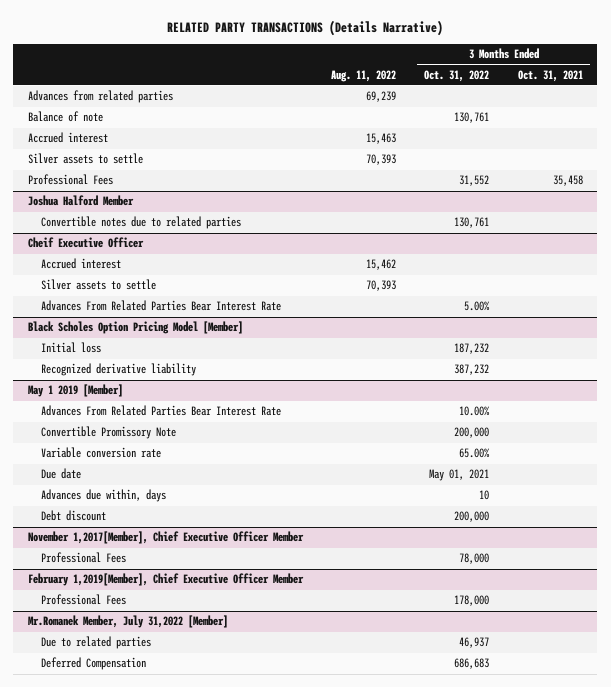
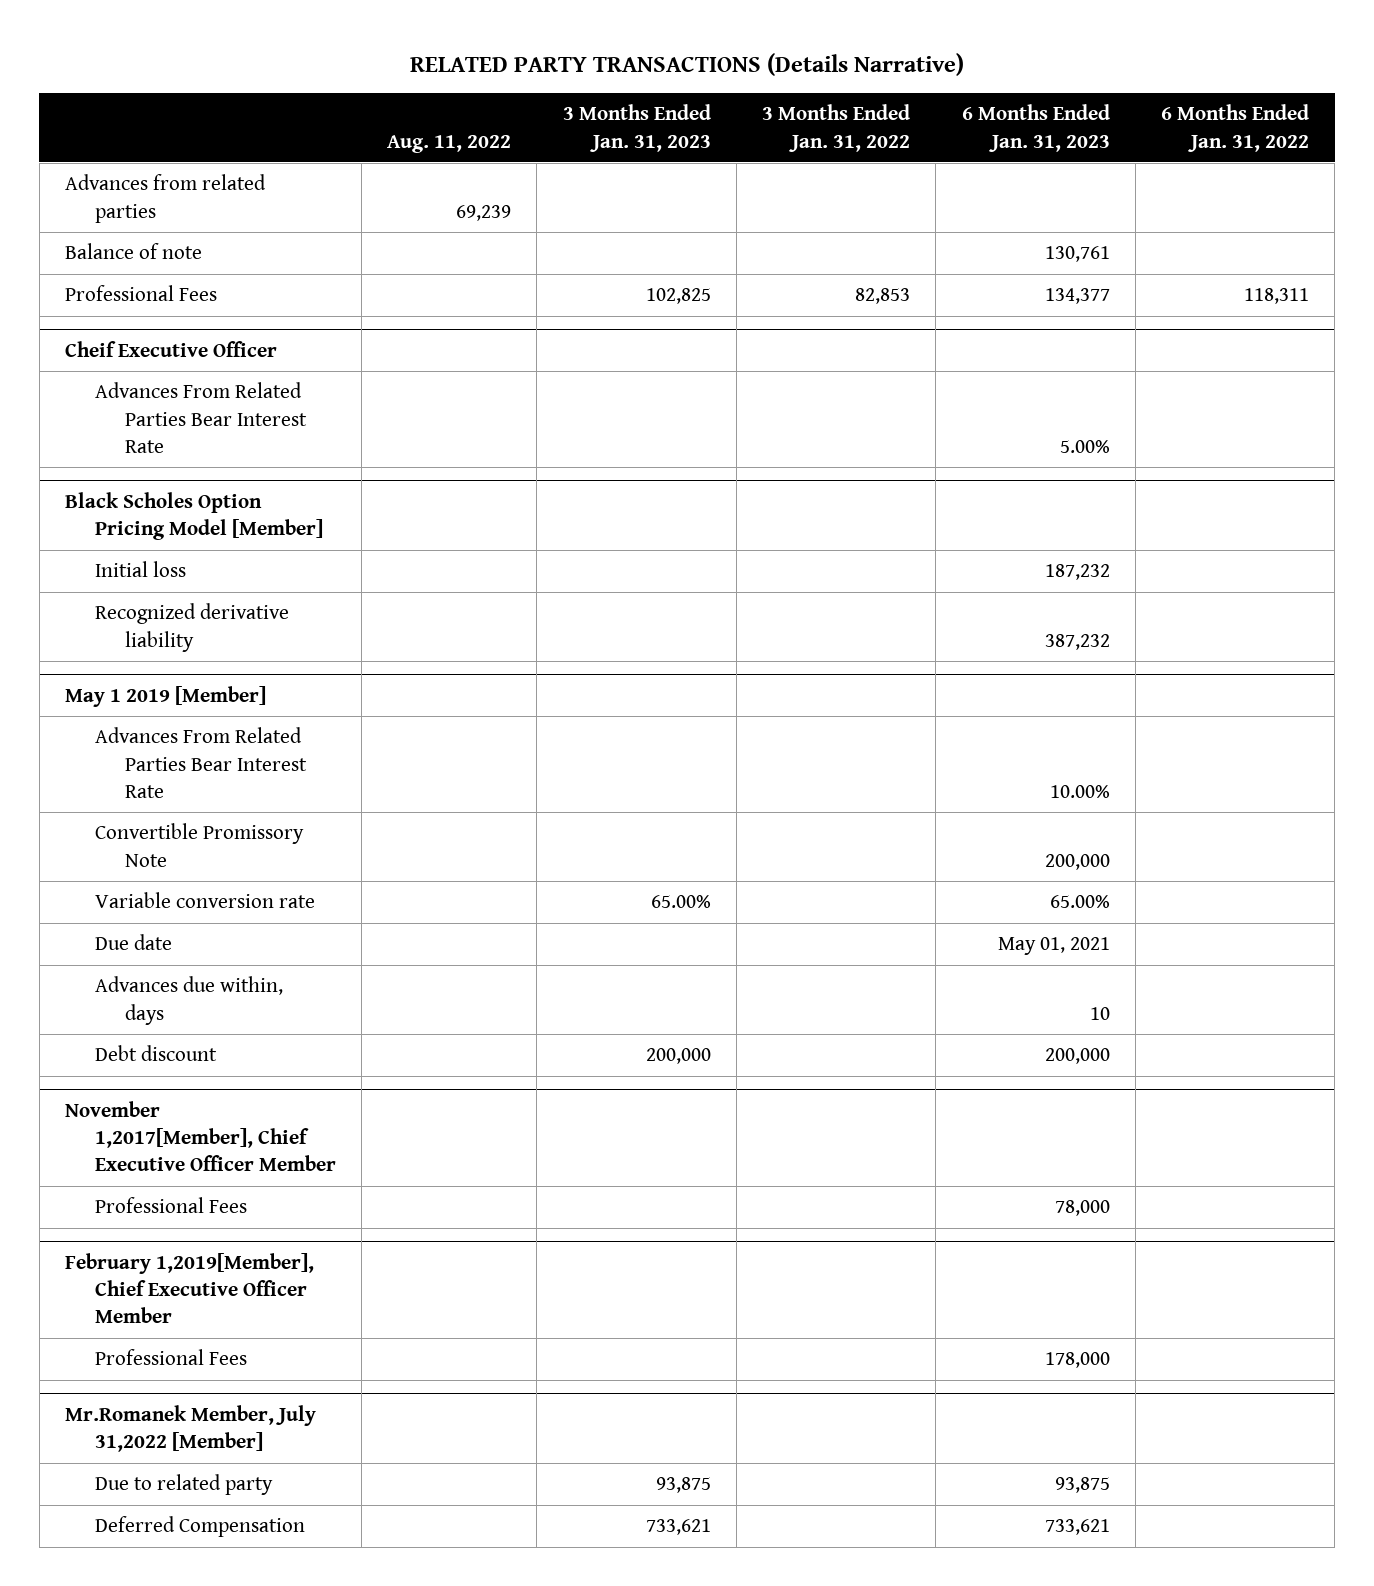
- | Aug. 11, 2022 | 3 Months Ended Oct. 31, 2022 | 3 Months Ended Oct. 31, 2021
+ | Aug. 11, 2022 | 3 Months Ended Jan. 31, 2023 | 3 Months Ended Jan. 31, 2022 | 6 Months Ended Jan. 31, 2023 | 6 Months Ended Jan. 31, 2022
- Accrued interest | 15,463 | |
- Silver assets to settle | 70,393 | |
- Joshua Halford Member
- Convertible notes due to related parties | | 130,761 |
@ Cheif Executive Officer
- Accrued interest | 15,462 | |
- Silver assets to settle | 70,393 | |
@ Mr.Romanek Member, July 31,2022 [Member]
- Due to related parties | | 46,937 |
+ Due to related party | | 93,875 | | 93,875 |

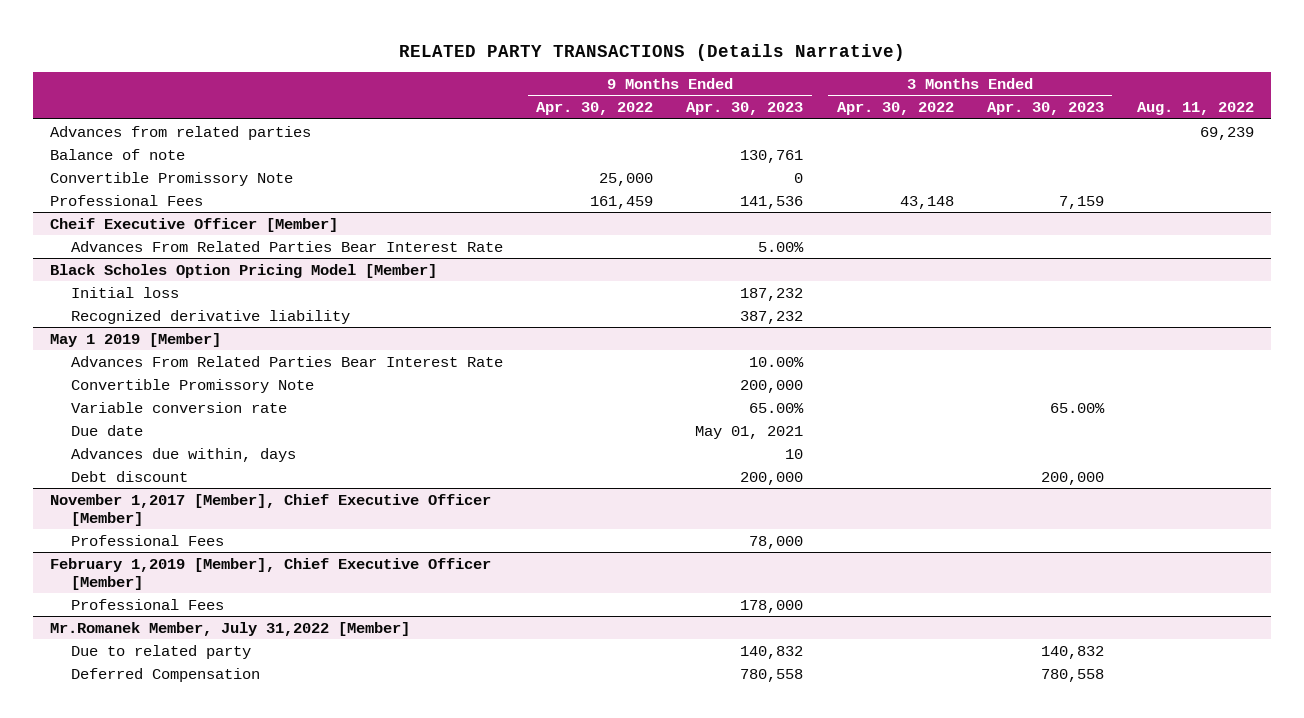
- | Aug. 11, 2022 | 3 Months Ended Jan. 31, 2023 | 3 Months Ended Jan. 31, 2022 | 6 Months Ended Jan. 31, 2023 | 6 Months Ended Jan. 31, 2022
+ | 9 Months Ended Apr. 30, 2022 | 9 Months Ended Apr. 30, 2023 | 3 Months Ended Apr. 30, 2022 | 3 Months Ended Apr. 30, 2023 | Aug. 11, 2022
+ Convertible Promissory Note | 25,000 | 0 | | |
- Cheif Executive Officer
+ Cheif Executive Officer [Member]
- November 1,2017[Member], Chief Executive Officer Member
+ November 1,2017 [Member], Chief Executive Officer [Member]
- February 1,2019[Member], Chief Executive Officer Member
+ February 1,2019 [Member], Chief Executive Officer [Member]

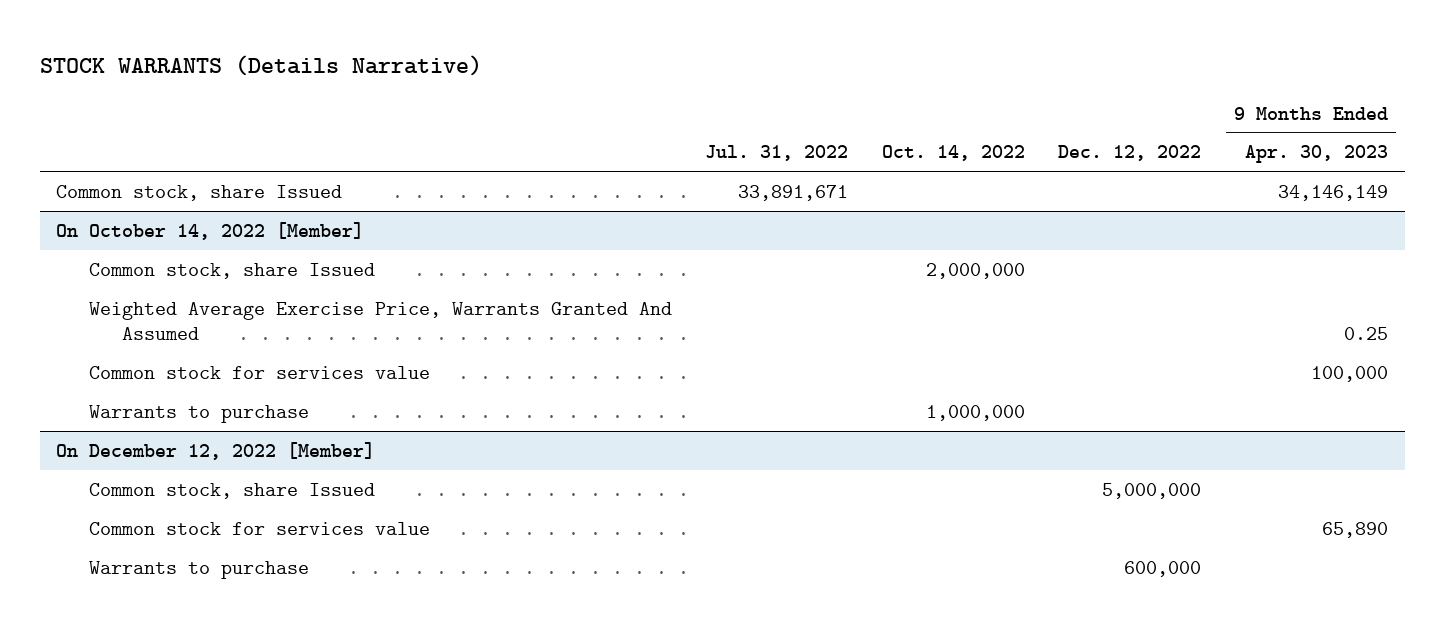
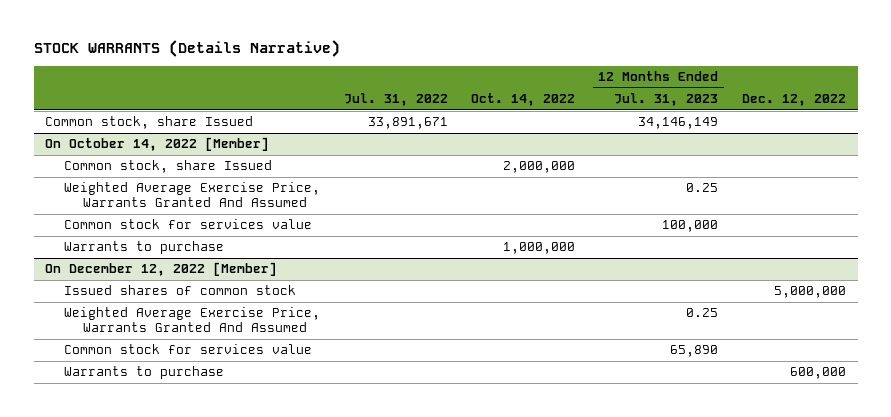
- | Jul. 31, 2022 | Oct. 14, 2022 | Dec. 12, 2022 | 9 Months Ended Apr. 30, 2023
+ | Jul. 31, 2022 | Oct. 14, 2022 | 12 Months Ended Jul. 31, 2023 | Dec. 12, 2022
@ On December 12, 2022 [Member]
- Common stock, share Issued | | | 5,000,000 |
+ Issued shares of common stock | | | | 5,000,000
+ Weighted Average Exercise Price, Warrants Granted And Assumed | | | 0.25 |

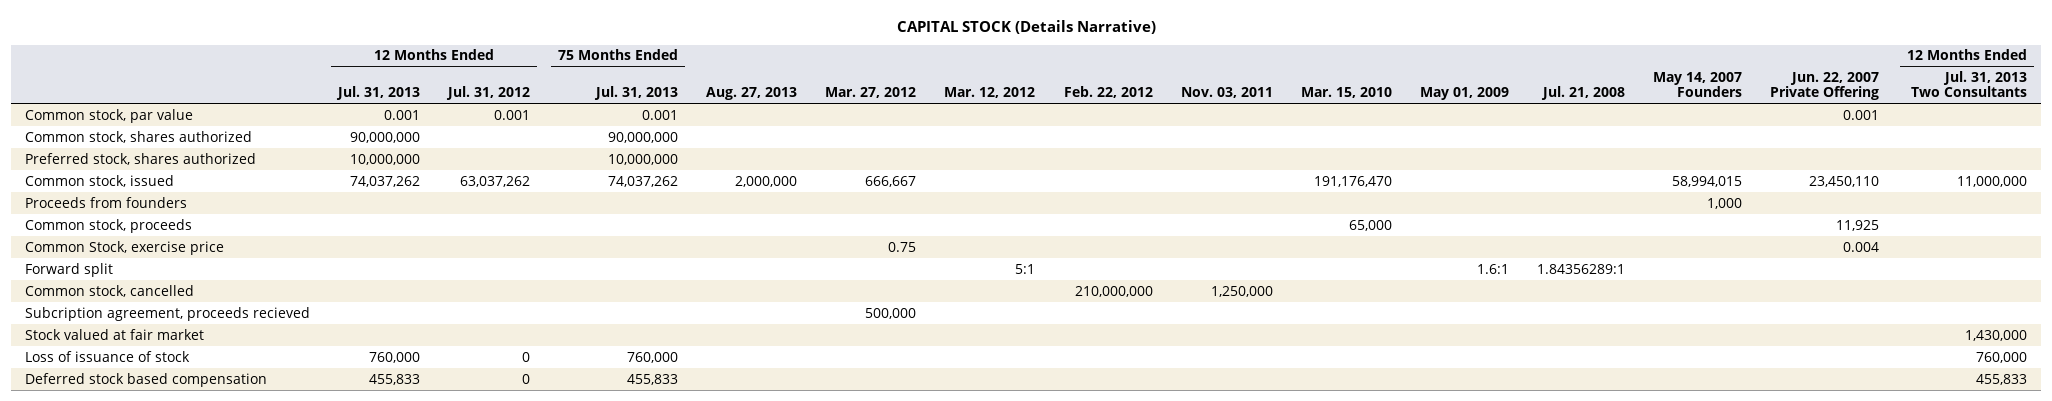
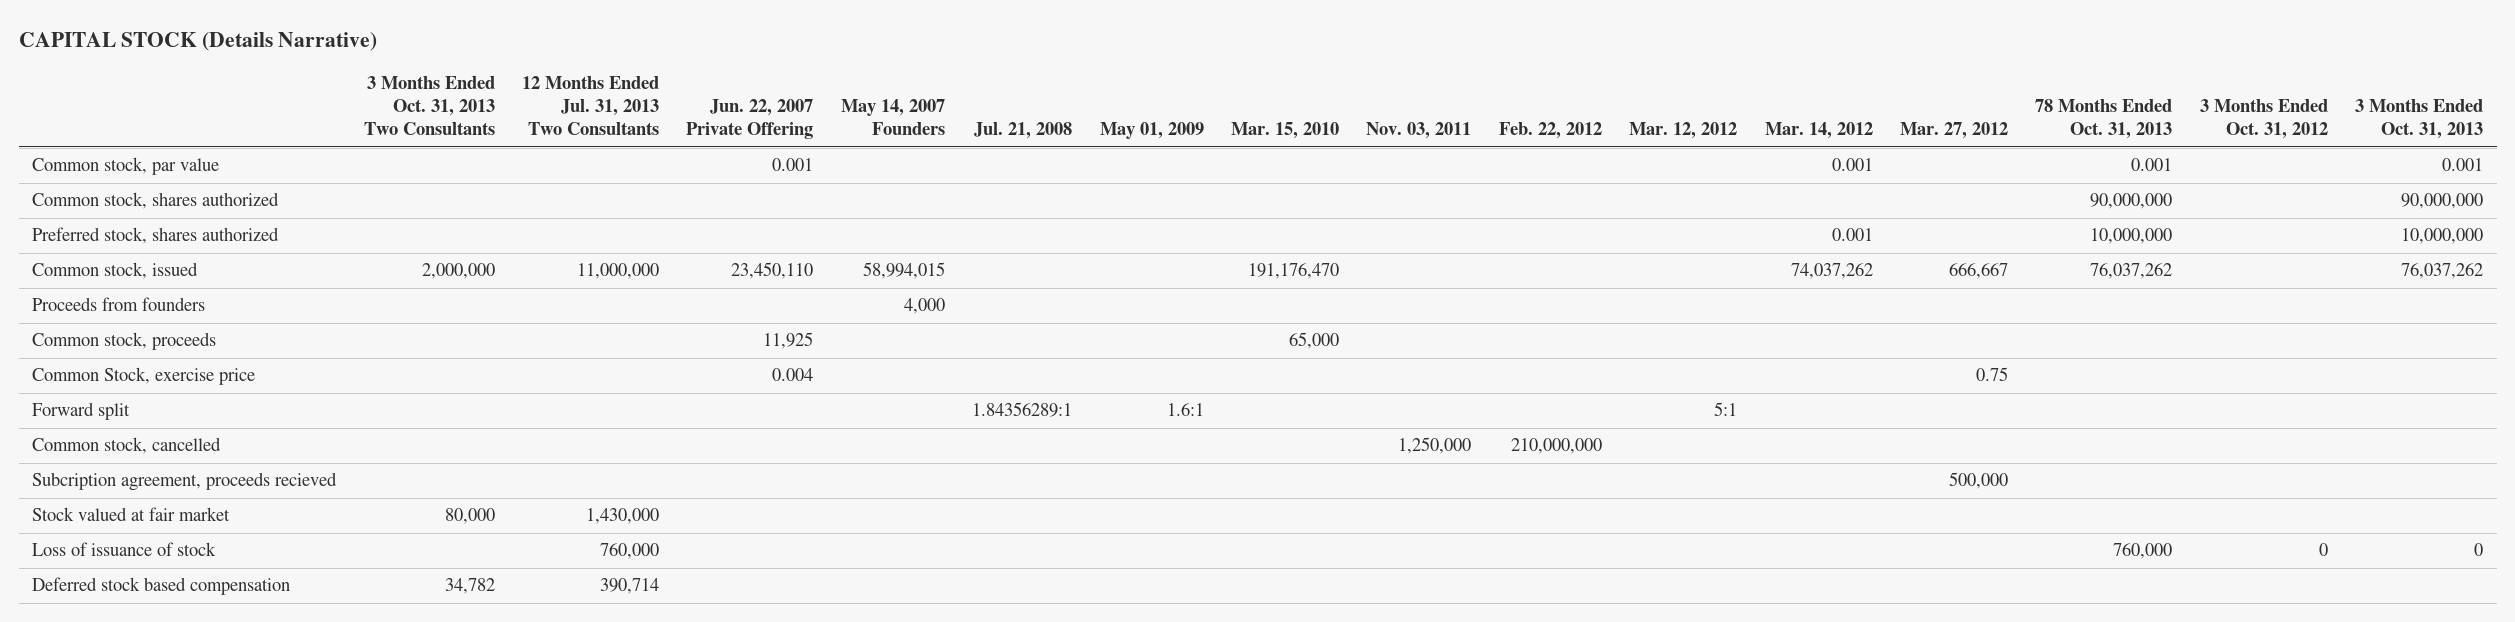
- | 12 Months Ended Jul. 31, 2013 | 12 Months Ended Jul. 31, 2012 | 75 Months Ended Jul. 31, 2013 | Aug. 27, 2013 | Mar. 27, 2012 | Mar. 12, 2012 | Feb. 22, 2012 | Nov. 03, 2011 | Mar. 15, 2010 | May 01, 2009 | Jul. 21, 2008 | May 14, 2007 Founders | Jun. 22, 2007 Private Offering | 12 Months Ended Jul. 31, 2013 Two Consultants
+ | 3 Months Ended Oct. 31, 2013 Two Consultants | 12 Months Ended Jul. 31, 2013 Two Consultants | Jun. 22, 2007 Private Offering | May 14, 2007 Founders | Jul. 21, 2008 | May 01, 2009 | Mar. 15, 2010 | Nov. 03, 2011 | Feb. 22, 2012 | Mar. 12, 2012 | Mar. 14, 2012 | Mar. 27, 2012 | 78 Months Ended Oct. 31, 2013 | 3 Months Ended Oct. 31, 2012 | 3 Months Ended Oct. 31, 2013
- Proceeds from founders | | | | | | | | | | | | 1,000 | |
+ Proceeds from founders | | | | 4,000 | | | | | | | | | | |
- Deferred stock based compensation | 455,833 | 0 | 455,833 | | | | | | | | | | | 455,833
+ Deferred stock based compensation | 34,782 | 390,714 | | | | | | | | | | | | |

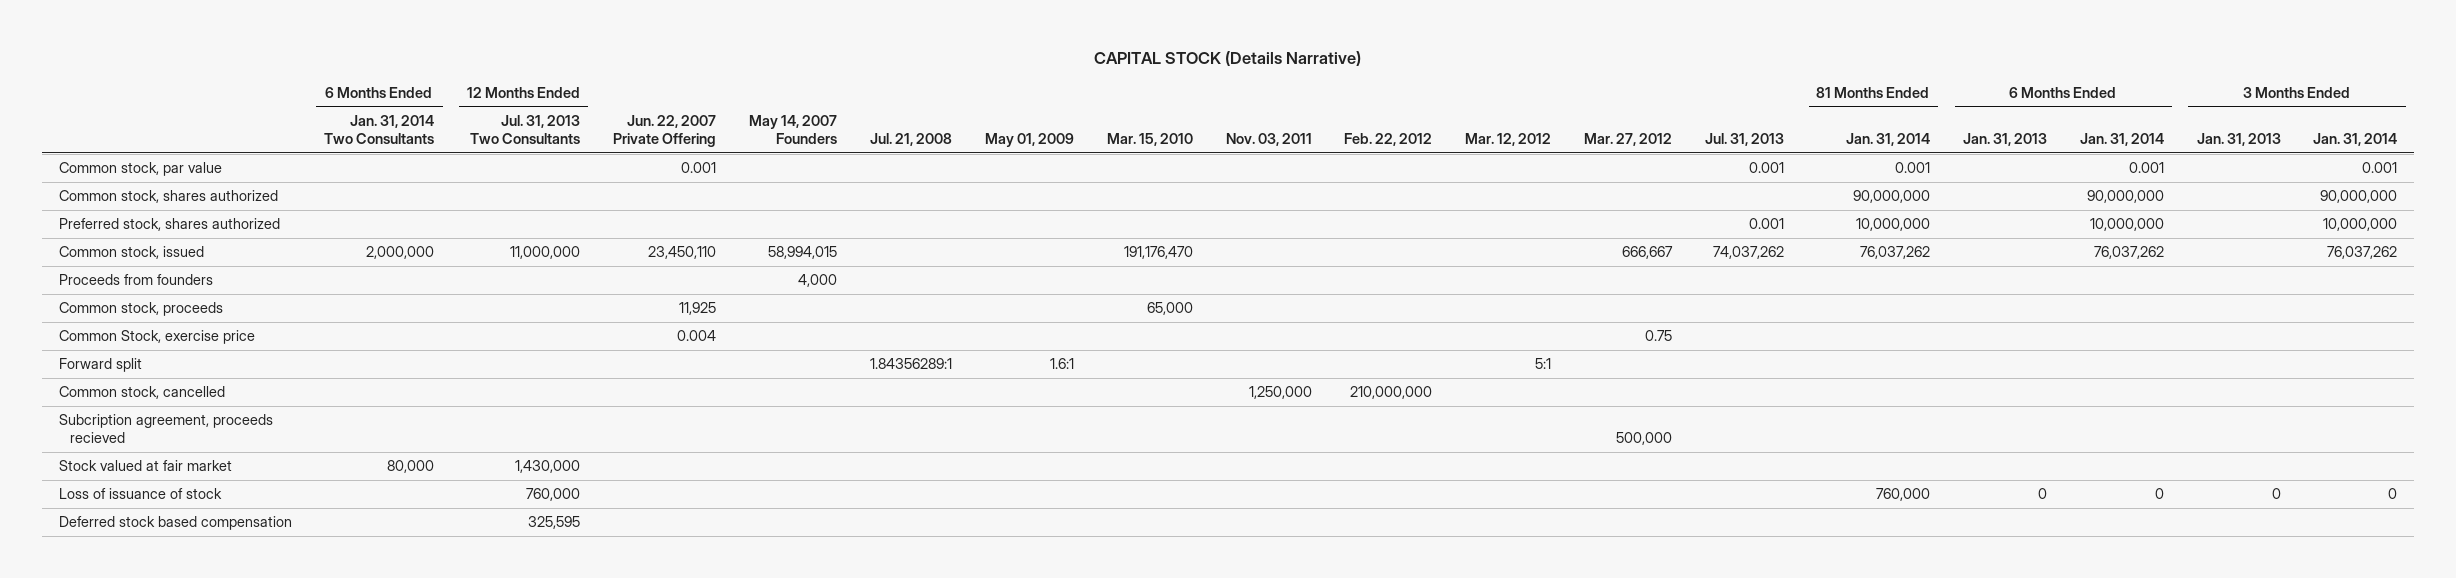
- | 3 Months Ended Oct. 31, 2013 Two Consultants | 12 Months Ended Jul. 31, 2013 Two Consultants | Jun. 22, 2007 Private Offering | May 14, 2007 Founders | Jul. 21, 2008 | May 01, 2009 | Mar. 15, 2010 | Nov. 03, 2011 | Feb. 22, 2012 | Mar. 12, 2012 | Mar. 14, 2012 | Mar. 27, 2012 | 78 Months Ended Oct. 31, 2013 | 3 Months Ended Oct. 31, 2012 | 3 Months Ended Oct. 31, 2013
+ | 6 Months Ended Jan. 31, 2014 Two Consultants | 12 Months Ended Jul. 31, 2013 Two Consultants | Jun. 22, 2007 Private Offering | May 14, 2007 Founders | Jul. 21, 2008 | May 01, 2009 | Mar. 15, 2010 | Nov. 03, 2011 | Feb. 22, 2012 | Mar. 12, 2012 | Mar. 27, 2012 | Jul. 31, 2013 | 81 Months Ended Jan. 31, 2014 | 6 Months Ended Jan. 31, 2013 | 6 Months Ended Jan. 31, 2014 | 3 Months Ended Jan. 31, 2013 | 3 Months Ended Jan. 31, 2014
- Deferred stock based compensation | 34,782 | 390,714 | | | | | | | | | | | | |
+ Deferred stock based compensation | | 325,595 | | | | | | | | | | | | | | |

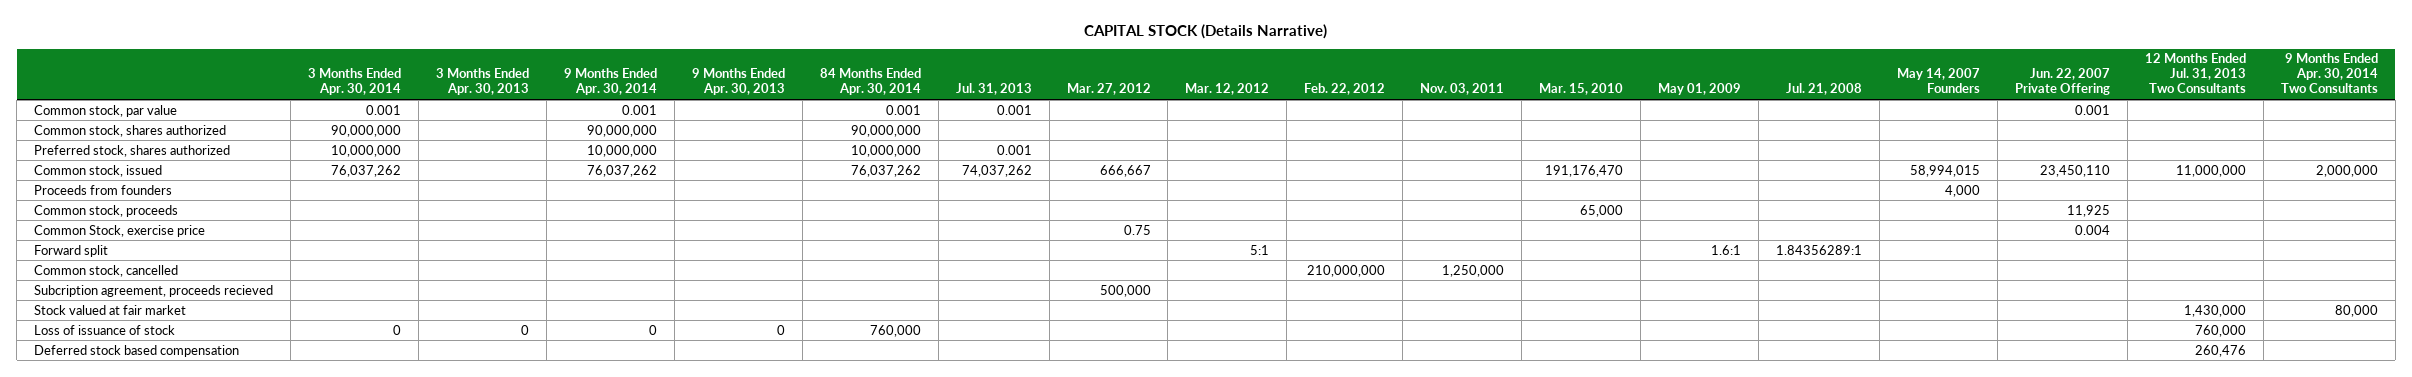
- | 6 Months Ended Jan. 31, 2014 Two Consultants | 12 Months Ended Jul. 31, 2013 Two Consultants | Jun. 22, 2007 Private Offering | May 14, 2007 Founders | Jul. 21, 2008 | May 01, 2009 | Mar. 15, 2010 | Nov. 03, 2011 | Feb. 22, 2012 | Mar. 12, 2012 | Mar. 27, 2012 | Jul. 31, 2013 | 81 Months Ended Jan. 31, 2014 | 6 Months Ended Jan. 31, 2013 | 6 Months Ended Jan. 31, 2014 | 3 Months Ended Jan. 31, 2013 | 3 Months Ended Jan. 31, 2014
+ | 3 Months Ended Apr. 30, 2014 | 3 Months Ended Apr. 30, 2013 | 9 Months Ended Apr. 30, 2014 | 9 Months Ended Apr. 30, 2013 | 84 Months Ended Apr. 30, 2014 | Jul. 31, 2013 | Mar. 27, 2012 | Mar. 12, 2012 | Feb. 22, 2012 | Nov. 03, 2011 | Mar. 15, 2010 | May 01, 2009 | Jul. 21, 2008 | May 14, 2007 Founders | Jun. 22, 2007 Private Offering | 12 Months Ended Jul. 31, 2013 Two Consultants | 9 Months Ended Apr. 30, 2014 Two Consultants
- Deferred stock based compensation | | 325,595 | | | | | | | | | | | | | | |
+ Deferred stock based compensation | | | | | | | | | | | | | | | | 260,476 |

